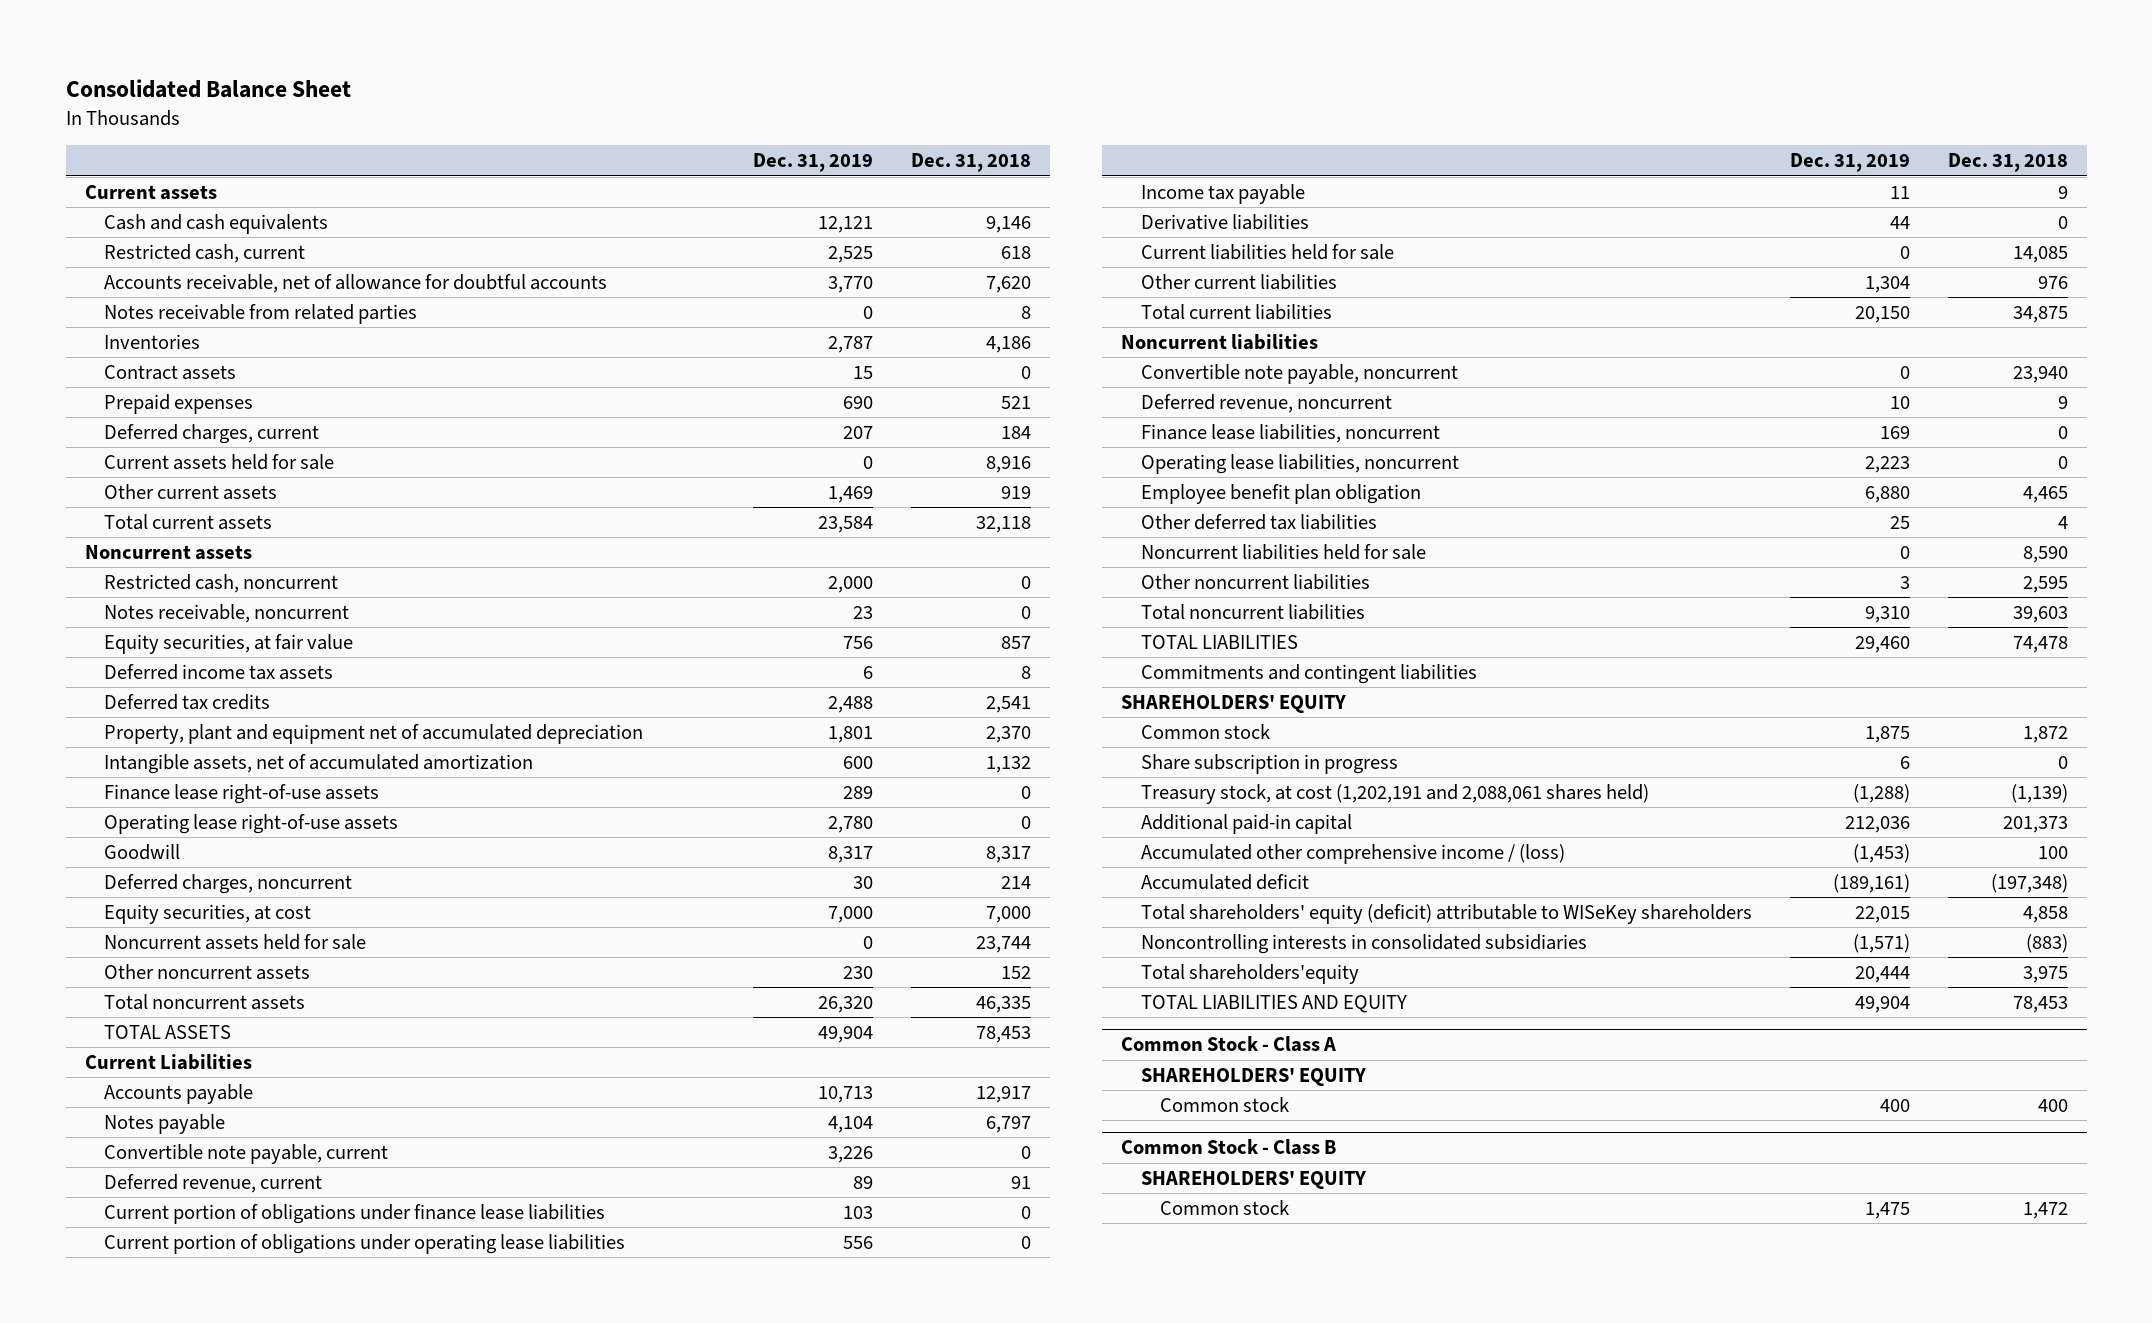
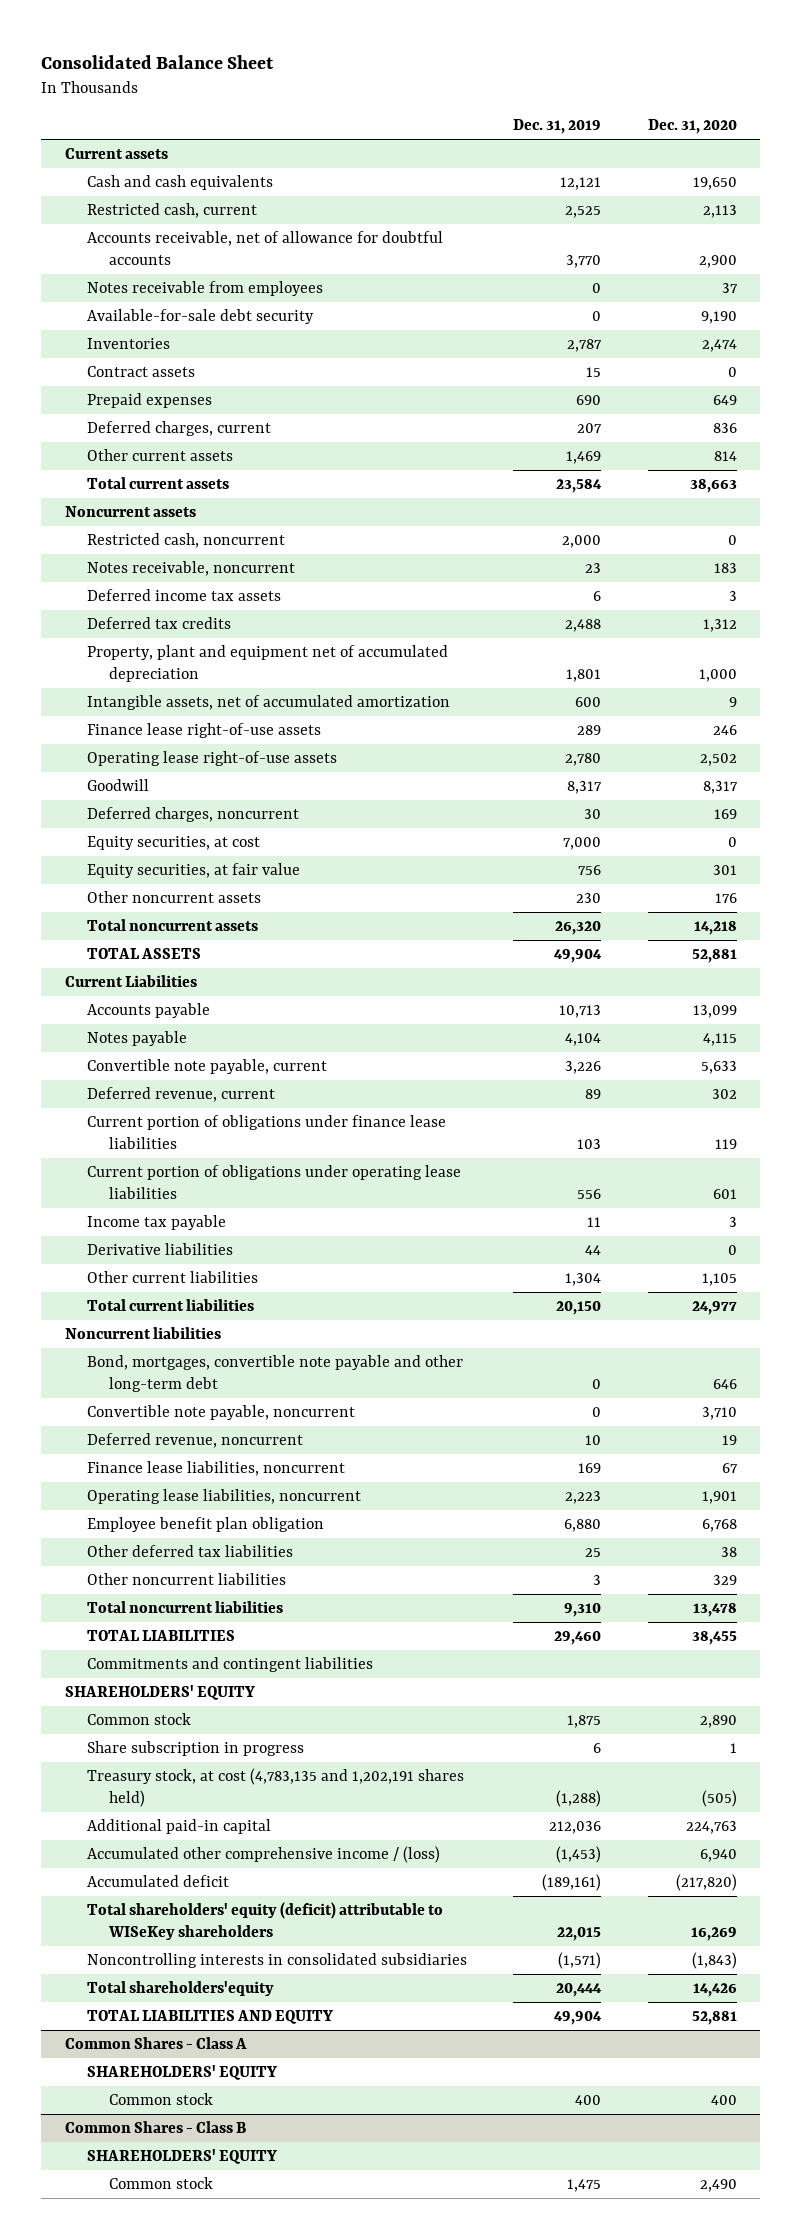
- | Dec. 31, 2019 | Dec. 31, 2018
+ | Dec. 31, 2019 | Dec. 31, 2020
- Notes receivable from related parties | 0 | 8
+ Notes receivable from employees | 0 | 37
+ Available-for-sale debt security | 0 | 9,190
- Current assets held for sale | 0 | 8,916
- Noncurrent assets held for sale | 0 | 23,744
moved down: Equity securities, at fair value | 756 | 301
- Current liabilities held for sale | 0 | 14,085
+ Bond, mortgages, convertible note payable and other long-term debt | 0 | 646
- Noncurrent liabilities held for sale | 0 | 8,590
- Treasury stock, at cost (1,202,191 and 2,088,061 shares held) | (1,288) | (1,139)
+ Treasury stock, at cost (4,783,135 and 1,202,191 shares held) | (1,288) | (505)
- Common Stock - Class A
+ Common Shares - Class A
- Common Stock - Class B
+ Common Shares - Class B

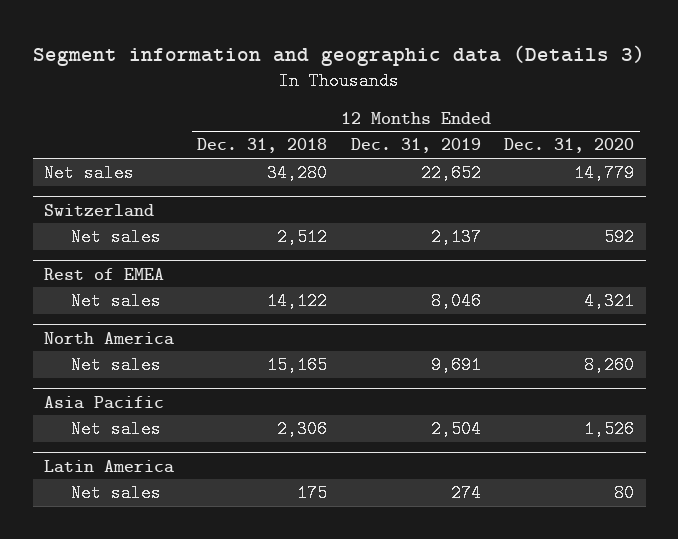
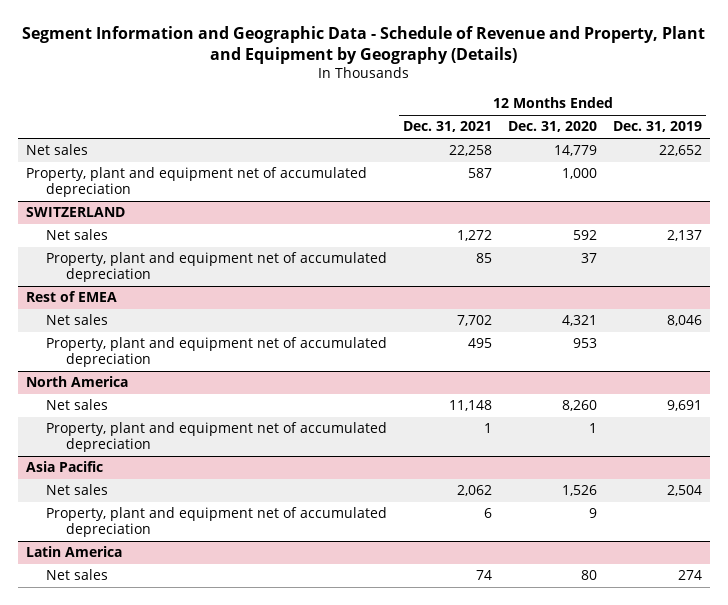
- Segment information and geographic data (Details 3)
+ Segment Information and Geographic Data - Schedule of Revenue and Property, Plant and Equipment by Geography (Details)
- | 12 Months Ended Dec. 31, 2018 | 12 Months Ended Dec. 31, 2019 | 12 Months Ended Dec. 31, 2020
+ | 12 Months Ended Dec. 31, 2021 | 12 Months Ended Dec. 31, 2020 | 12 Months Ended Dec. 31, 2019
- Switzerland
+ Property, plant and equipment net of accumulated depreciation | 587 | 1,000 |
+ SWITZERLAND
+ Property, plant and equipment net of accumulated depreciation | 85 | 37 |
@ Rest of EMEA
+ Property, plant and equipment net of accumulated depreciation | 495 | 953 |
@ North America
+ Property, plant and equipment net of accumulated depreciation | 1 | 1 |
@ Asia Pacific
+ Property, plant and equipment net of accumulated depreciation | 6 | 9 |

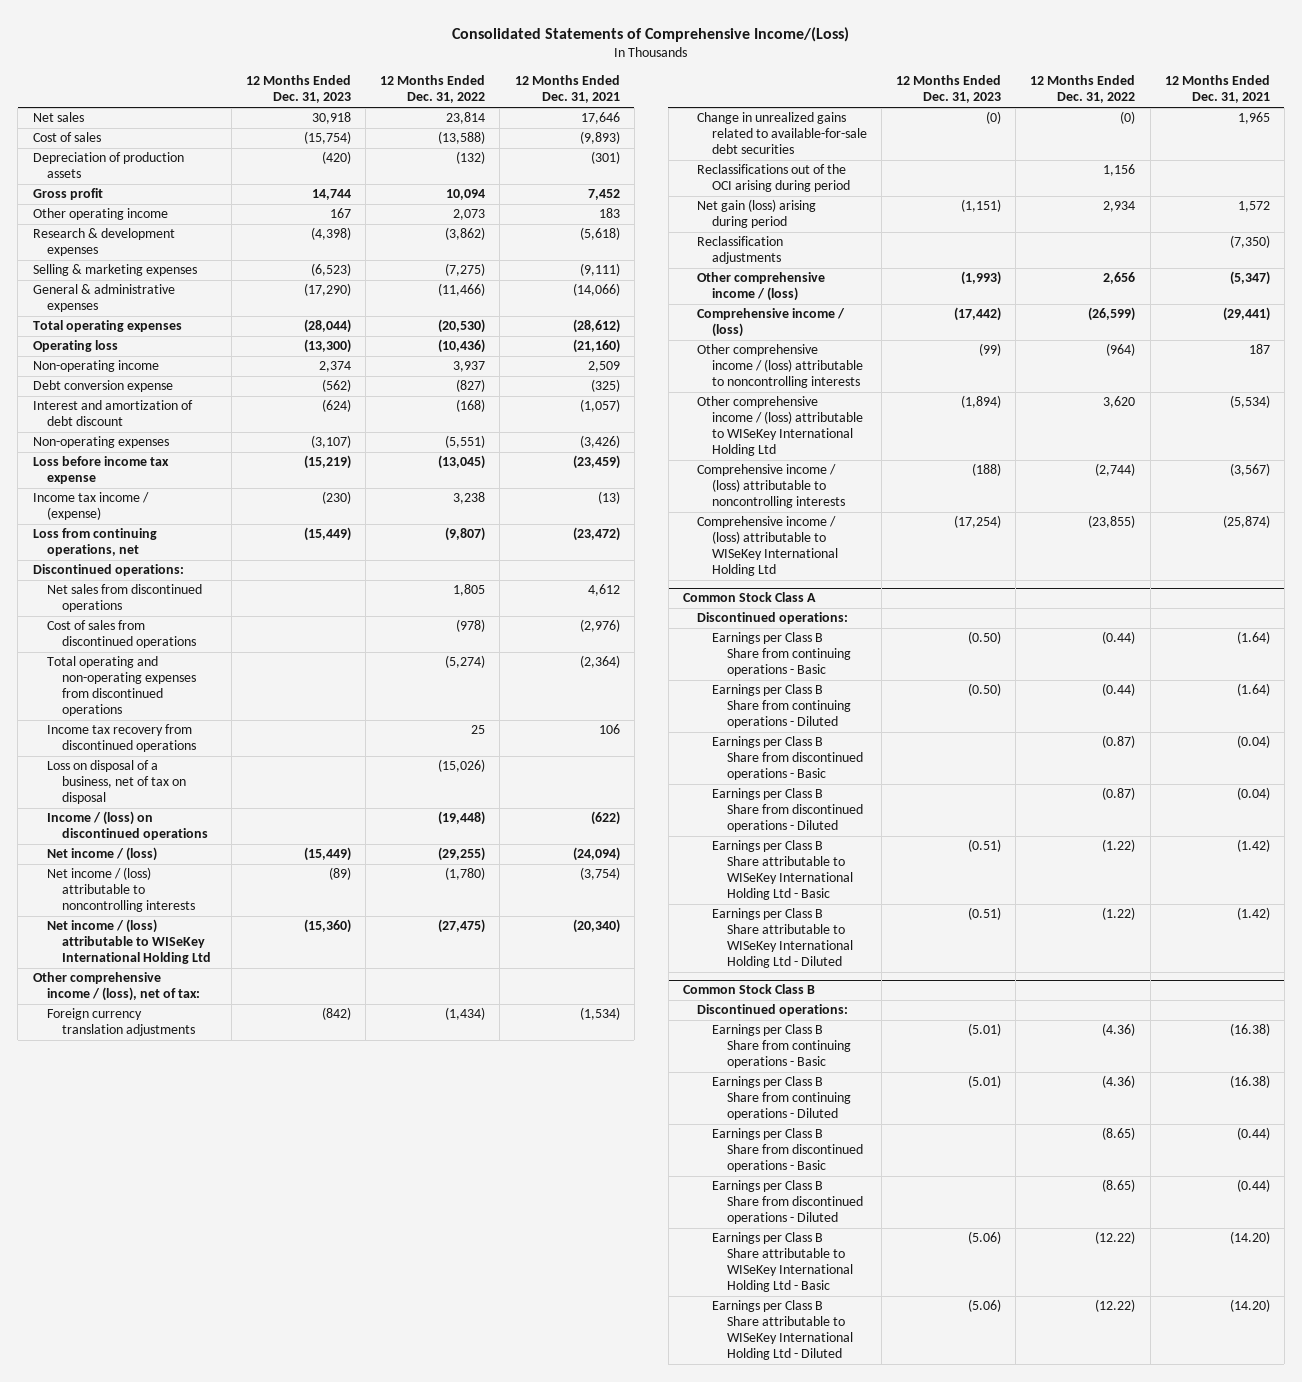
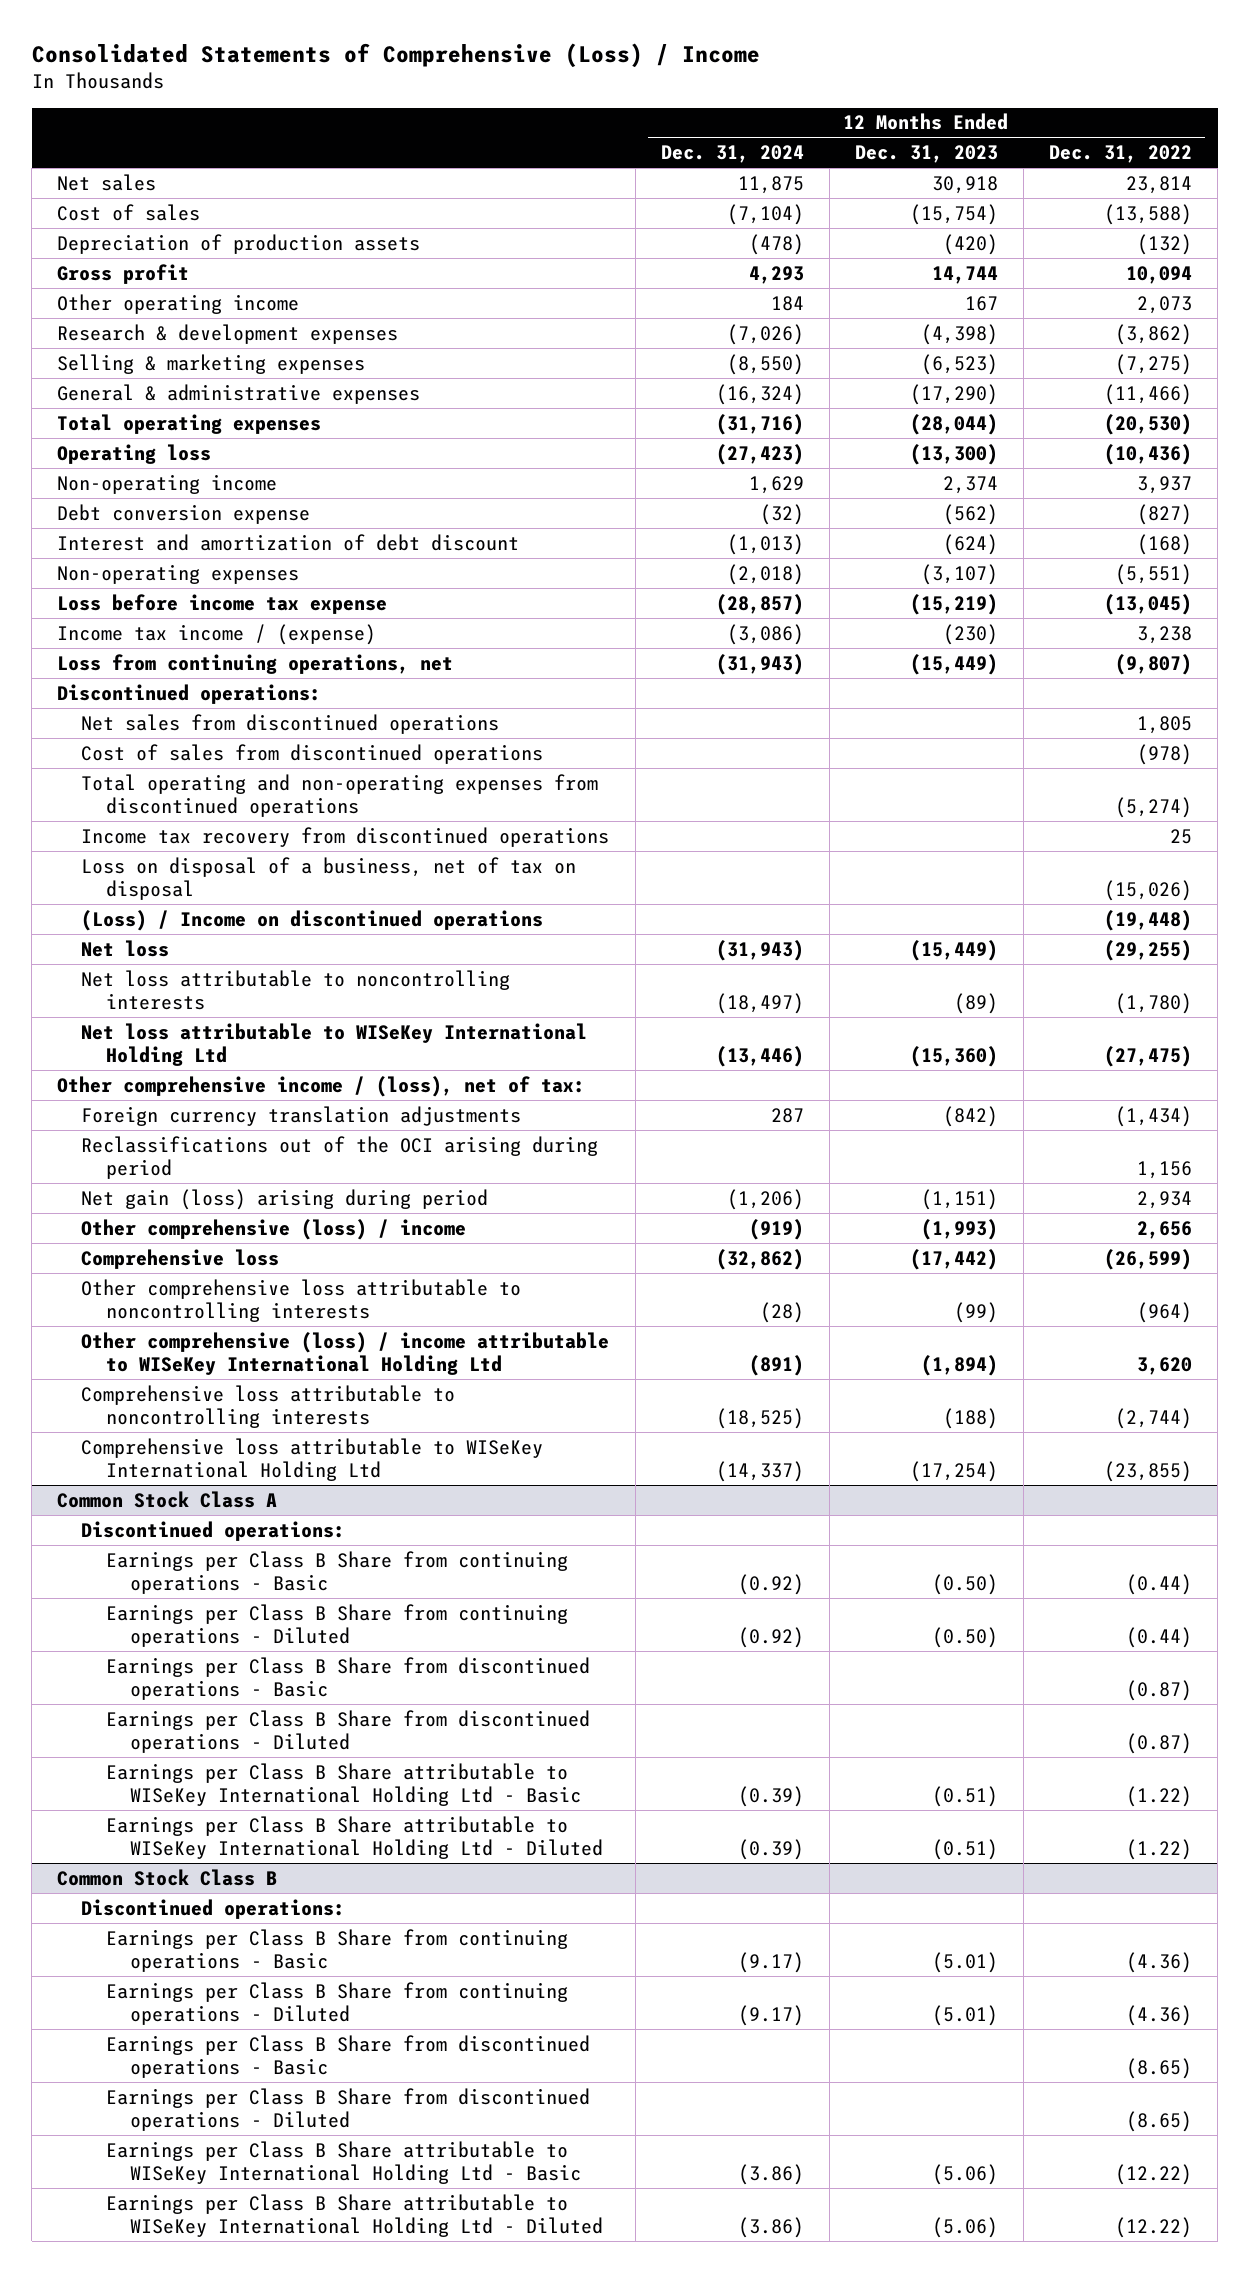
- Consolidated Statements of Comprehensive Income/(Loss)
+ Consolidated Statements of Comprehensive (Loss) / Income
- | 12 Months Ended Dec. 31, 2023 | 12 Months Ended Dec. 31, 2022 | 12 Months Ended Dec. 31, 2021
+ | 12 Months Ended Dec. 31, 2024 | 12 Months Ended Dec. 31, 2023 | 12 Months Ended Dec. 31, 2022
- Income / (loss) on discontinued operations | | (19,448) | (622)
- Net income / (loss) | (15,449) | (29,255) | (24,094)
- Net income / (loss) attributable to noncontrolling interests | (89) | (1,780) | (3,754)
- Net income / (loss) attributable to WISeKey International Holding Ltd | (15,360) | (27,475) | (20,340)
+ (Loss) / Income on discontinued operations | | | (19,448)
+ Net loss | (31,943) | (15,449) | (29,255)
+ Net loss attributable to noncontrolling interests | (18,497) | (89) | (1,780)
+ Net loss attributable to WISeKey International Holding Ltd | (13,446) | (15,360) | (27,475)
- Change in unrealized gains related to available-for-sale debt securities | (0) | (0) | 1,965
- Reclassification adjustments | | | (7,350)
- Other comprehensive income / (loss) | (1,993) | 2,656 | (5,347)
- Comprehensive income / (loss) | (17,442) | (26,599) | (29,441)
- Other comprehensive income / (loss) attributable to noncontrolling interests | (99) | (964) | 187
- Other comprehensive income / (loss) attributable to WISeKey International Holding Ltd | (1,894) | 3,620 | (5,534)
- Comprehensive income / (loss) attributable to noncontrolling interests | (188) | (2,744) | (3,567)
- Comprehensive income / (loss) attributable to WISeKey International Holding Ltd | (17,254) | (23,855) | (25,874)
+ Other comprehensive (loss) / income | (919) | (1,993) | 2,656
+ Comprehensive loss | (32,862) | (17,442) | (26,599)
+ Other comprehensive loss attributable to noncontrolling interests | (28) | (99) | (964)
+ Other comprehensive (loss) / income attributable to WISeKey International Holding Ltd | (891) | (1,894) | 3,620
+ Comprehensive loss attributable to noncontrolling interests | (18,525) | (188) | (2,744)
+ Comprehensive loss attributable to WISeKey International Holding Ltd | (14,337) | (17,254) | (23,855)

